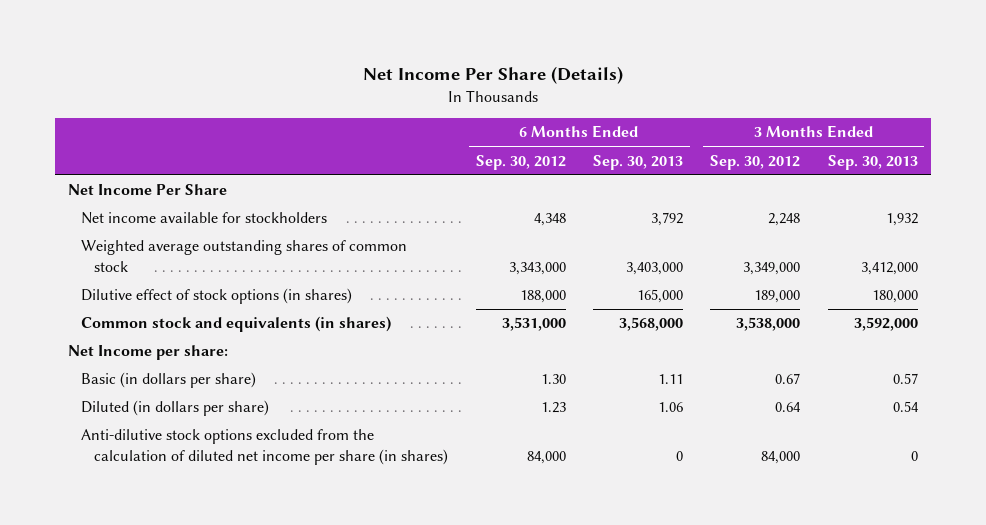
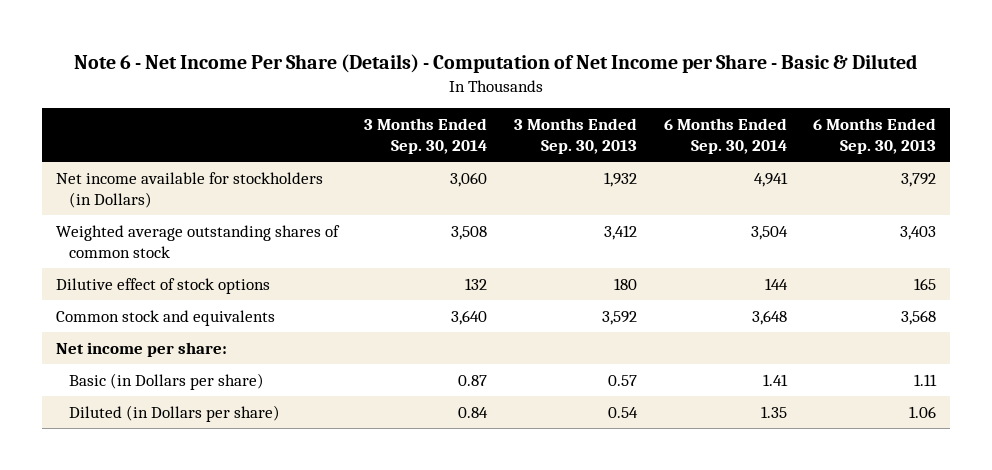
- Net Income Per Share (Details)
+ Note 6 - Net Income Per Share (Details) - Computation of Net Income per Share - Basic & Diluted
- | 6 Months Ended Sep. 30, 2012 | 6 Months Ended Sep. 30, 2013 | 3 Months Ended Sep. 30, 2012 | 3 Months Ended Sep. 30, 2013
+ | 3 Months Ended Sep. 30, 2014 | 3 Months Ended Sep. 30, 2013 | 6 Months Ended Sep. 30, 2014 | 6 Months Ended Sep. 30, 2013
- Net Income Per Share
- Net income available for stockholders | 4,348 | 3,792 | 2,248 | 1,932
- Weighted average outstanding shares of common stock | 3,343,000 | 3,403,000 | 3,349,000 | 3,412,000
- Dilutive effect of stock options (in shares) | 188,000 | 165,000 | 189,000 | 180,000
- Common stock and equivalents (in shares) | 3,531,000 | 3,568,000 | 3,538,000 | 3,592,000
- Net Income per share:
- Basic (in dollars per share) | 1.30 | 1.11 | 0.67 | 0.57
- Diluted (in dollars per share) | 1.23 | 1.06 | 0.64 | 0.54
- Anti-dilutive stock options excluded from the calculation of diluted net income per share (in shares) | 84,000 | 0 | 84,000 | 0
+ Net income available for stockholders (in Dollars) | 3,060 | 1,932 | 4,941 | 3,792
+ Weighted average outstanding shares of common stock | 3,508 | 3,412 | 3,504 | 3,403
+ Dilutive effect of stock options | 132 | 180 | 144 | 165
+ Common stock and equivalents | 3,640 | 3,592 | 3,648 | 3,568
+ Net income per share:
+ Basic (in Dollars per share) | 0.87 | 0.57 | 1.41 | 1.11
+ Diluted (in Dollars per share) | 0.84 | 0.54 | 1.35 | 1.06

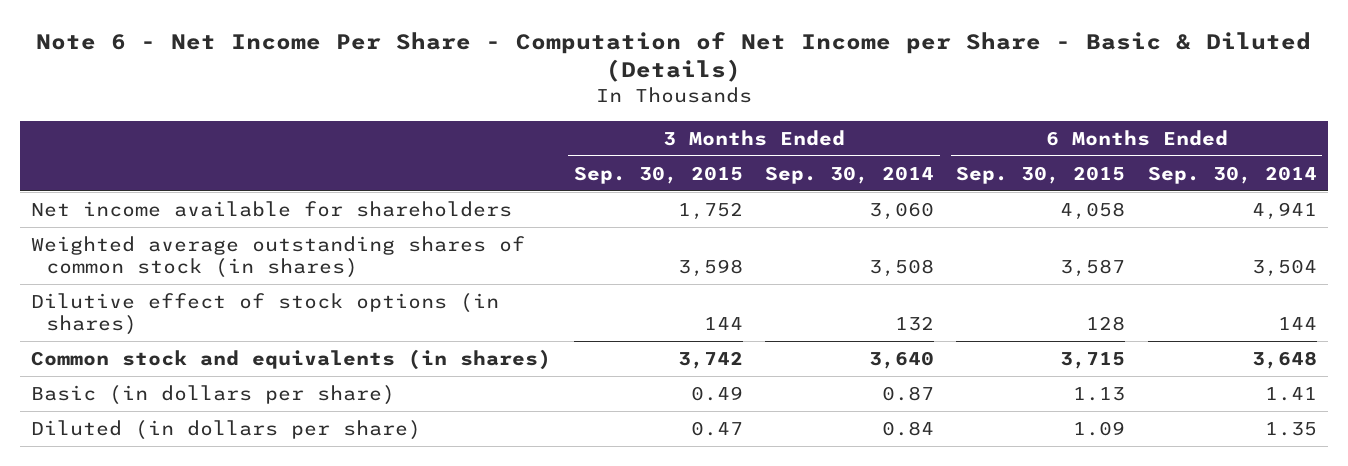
- Note 6 - Net Income Per Share (Details) - Computation of Net Income per Share - Basic & Diluted
+ Note 6 - Net Income Per Share - Computation of Net Income per Share - Basic & Diluted (Details)
- | 3 Months Ended Sep. 30, 2014 | 3 Months Ended Sep. 30, 2013 | 6 Months Ended Sep. 30, 2014 | 6 Months Ended Sep. 30, 2013
+ | 3 Months Ended Sep. 30, 2015 | 3 Months Ended Sep. 30, 2014 | 6 Months Ended Sep. 30, 2015 | 6 Months Ended Sep. 30, 2014
- Net income available for stockholders (in Dollars) | 3,060 | 1,932 | 4,941 | 3,792
- Weighted average outstanding shares of common stock | 3,508 | 3,412 | 3,504 | 3,403
- Dilutive effect of stock options | 132 | 180 | 144 | 165
- Common stock and equivalents | 3,640 | 3,592 | 3,648 | 3,568
- Net income per share:
- Basic (in Dollars per share) | 0.87 | 0.57 | 1.41 | 1.11
- Diluted (in Dollars per share) | 0.84 | 0.54 | 1.35 | 1.06
+ Net income available for shareholders | 1,752 | 3,060 | 4,058 | 4,941
+ Weighted average outstanding shares of common stock (in shares) | 3,598 | 3,508 | 3,587 | 3,504
+ Dilutive effect of stock options (in shares) | 144 | 132 | 128 | 144
+ Common stock and equivalents (in shares) | 3,742 | 3,640 | 3,715 | 3,648
+ Basic (in dollars per share) | 0.49 | 0.87 | 1.13 | 1.41
+ Diluted (in dollars per share) | 0.47 | 0.84 | 1.09 | 1.35

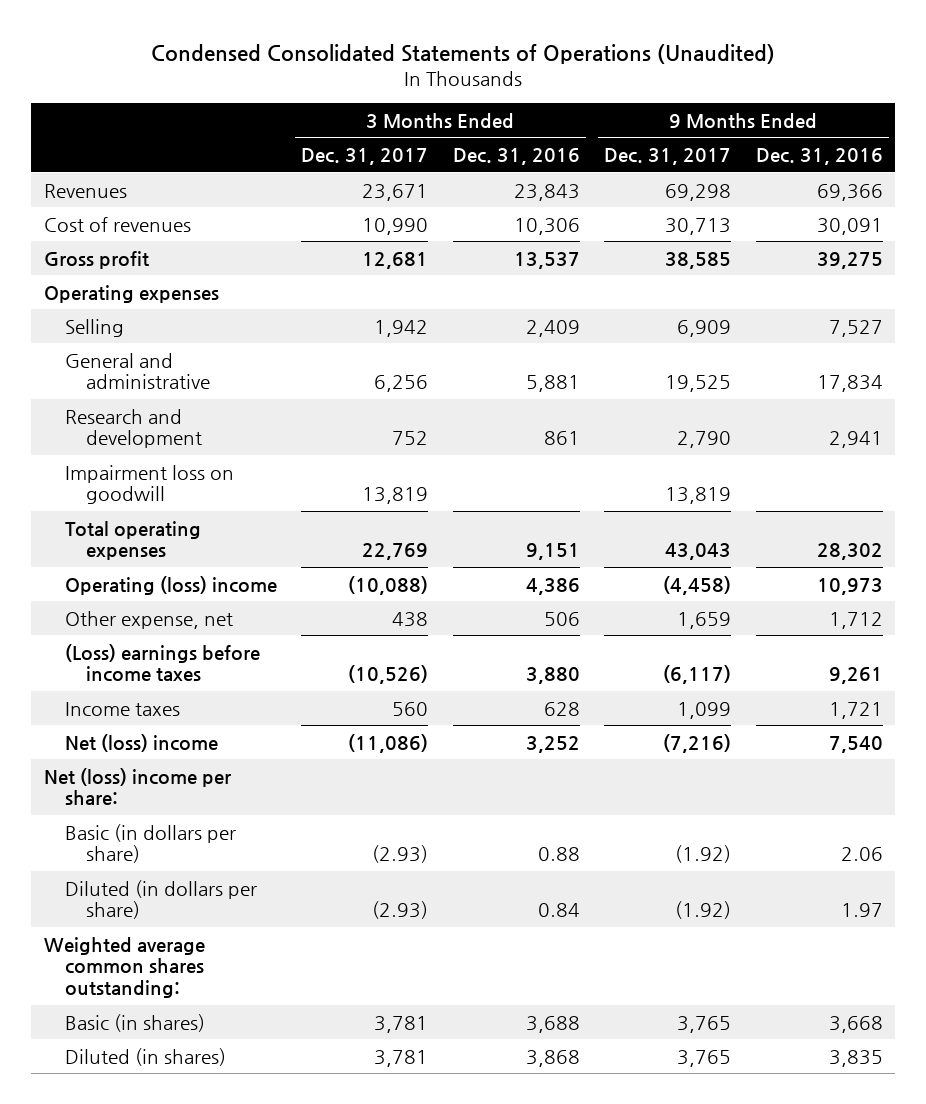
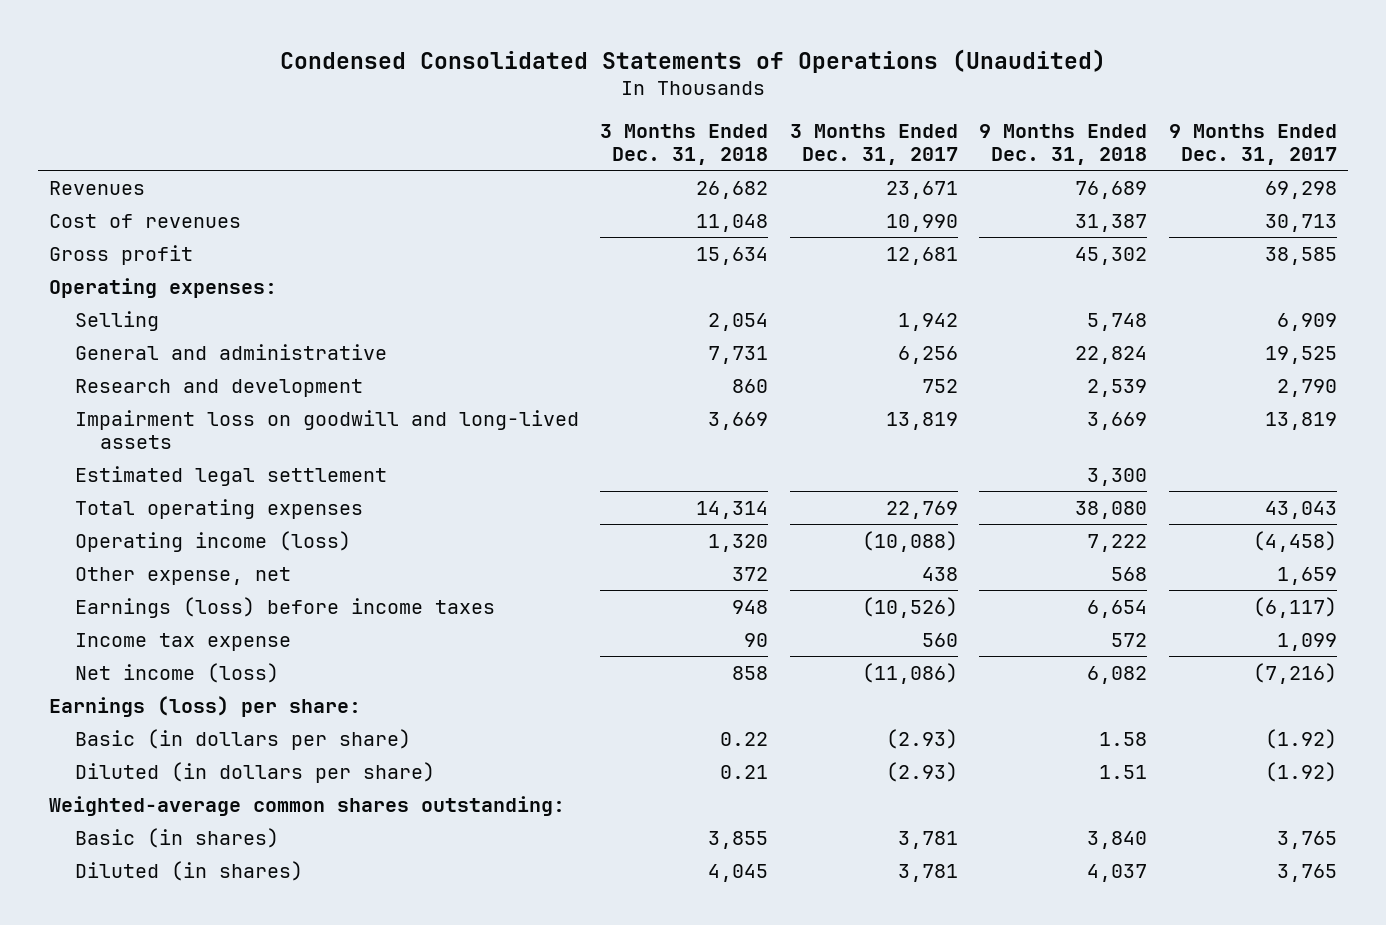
- | 3 Months Ended Dec. 31, 2017 | 3 Months Ended Dec. 31, 2016 | 9 Months Ended Dec. 31, 2017 | 9 Months Ended Dec. 31, 2016
+ | 3 Months Ended Dec. 31, 2018 | 3 Months Ended Dec. 31, 2017 | 9 Months Ended Dec. 31, 2018 | 9 Months Ended Dec. 31, 2017
- Operating expenses
+ Operating expenses:
- Impairment loss on goodwill | 13,819 | | 13,819 |
+ Impairment loss on goodwill and long-lived assets | 3,669 | 13,819 | 3,669 | 13,819
+ Estimated legal settlement | | | 3,300 |
- Operating (loss) income | (10,088) | 4,386 | (4,458) | 10,973
+ Operating income (loss) | 1,320 | (10,088) | 7,222 | (4,458)
- (Loss) earnings before income taxes | (10,526) | 3,880 | (6,117) | 9,261
- Income taxes | 560 | 628 | 1,099 | 1,721
- Net (loss) income | (11,086) | 3,252 | (7,216) | 7,540
- Net (loss) income per share:
+ Earnings (loss) before income taxes | 948 | (10,526) | 6,654 | (6,117)
+ Income tax expense | 90 | 560 | 572 | 1,099
+ Net income (loss) | 858 | (11,086) | 6,082 | (7,216)
+ Earnings (loss) per share:
- Weighted average common shares outstanding:
+ Weighted-average common shares outstanding:

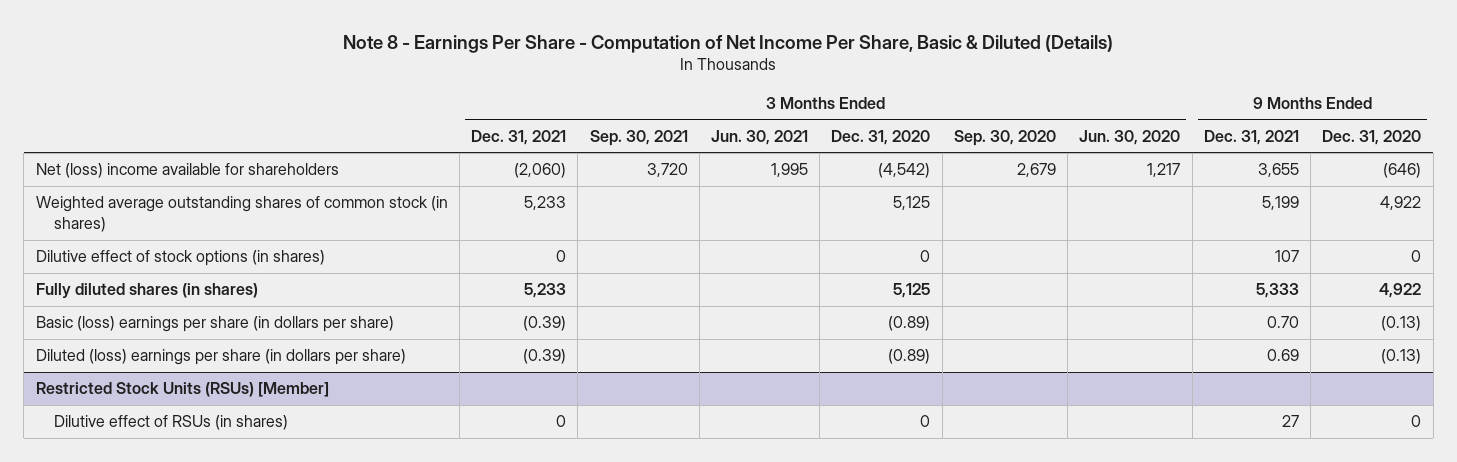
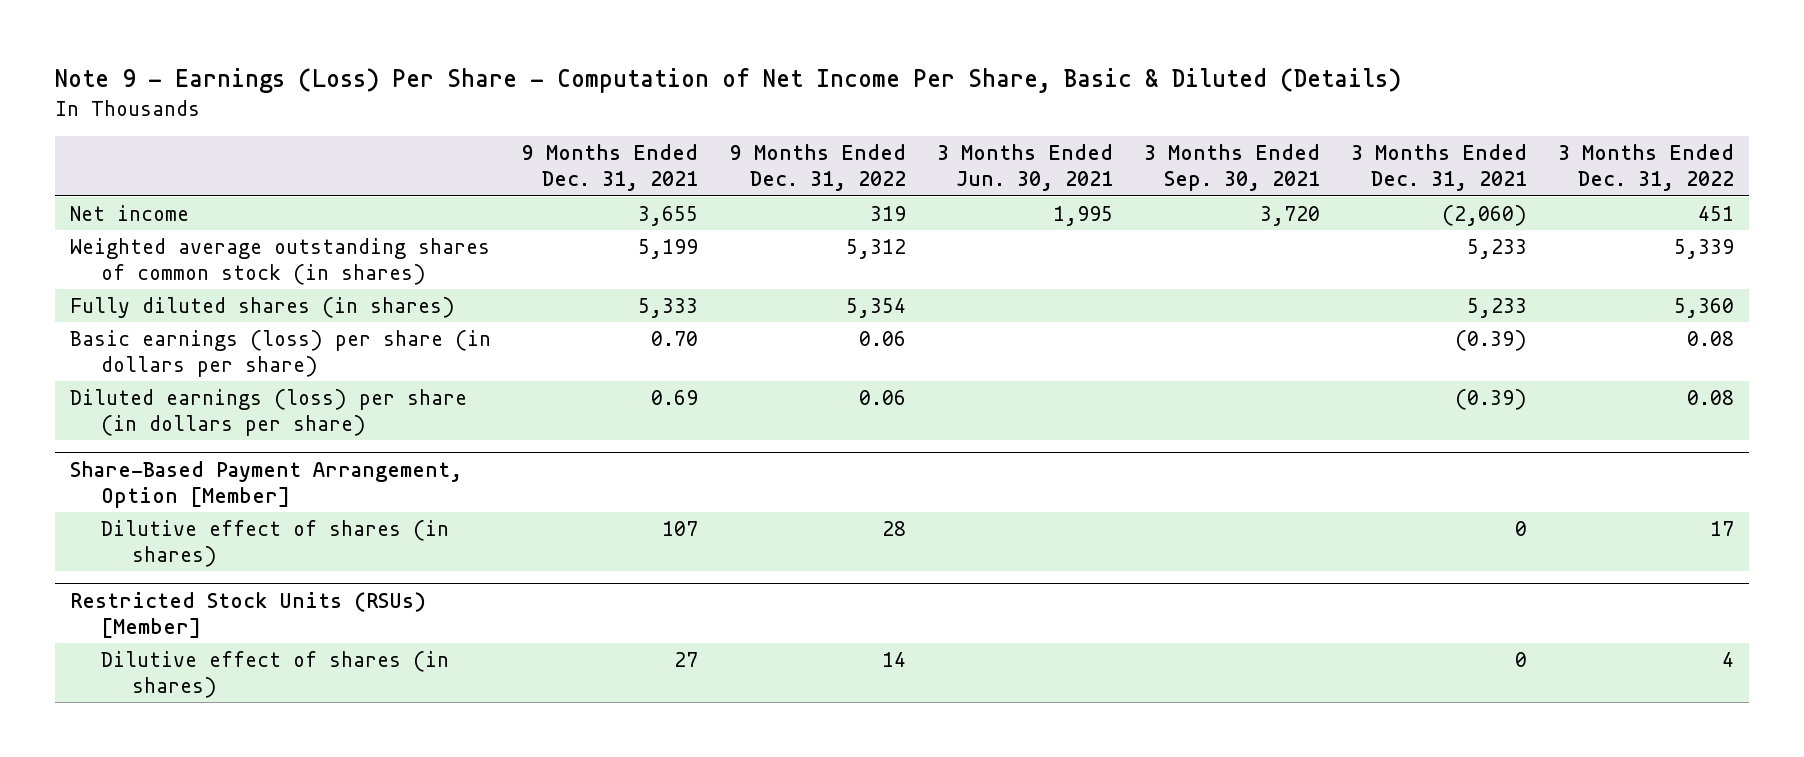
- Note 8 - Earnings Per Share - Computation of Net Income Per Share, Basic & Diluted (Details)
+ Note 9 - Earnings (Loss) Per Share - Computation of Net Income Per Share, Basic & Diluted (Details)
- | 3 Months Ended Dec. 31, 2021 | 3 Months Ended Sep. 30, 2021 | 3 Months Ended Jun. 30, 2021 | 3 Months Ended Dec. 31, 2020 | 3 Months Ended Sep. 30, 2020 | 3 Months Ended Jun. 30, 2020 | 9 Months Ended Dec. 31, 2021 | 9 Months Ended Dec. 31, 2020
+ | 9 Months Ended Dec. 31, 2021 | 9 Months Ended Dec. 31, 2022 | 3 Months Ended Jun. 30, 2021 | 3 Months Ended Sep. 30, 2021 | 3 Months Ended Dec. 31, 2021 | 3 Months Ended Dec. 31, 2022
- Net (loss) income available for shareholders | (2,060) | 3,720 | 1,995 | (4,542) | 2,679 | 1,217 | 3,655 | (646)
+ Net income | 3,655 | 319 | 1,995 | 3,720 | (2,060) | 451
- Dilutive effect of stock options (in shares) | 0 | | | 0 | | | 107 | 0
- Basic (loss) earnings per share (in dollars per share) | (0.39) | | | (0.89) | | | 0.70 | (0.13)
- Diluted (loss) earnings per share (in dollars per share) | (0.39) | | | (0.89) | | | 0.69 | (0.13)
+ Basic earnings (loss) per share (in dollars per share) | 0.70 | 0.06 | | | (0.39) | 0.08
+ Diluted earnings (loss) per share (in dollars per share) | 0.69 | 0.06 | | | (0.39) | 0.08
+ Share-Based Payment Arrangement, Option [Member]
+ Dilutive effect of shares (in shares) | 107 | 28 | | | 0 | 17
@ Restricted Stock Units (RSUs) [Member]
- Dilutive effect of RSUs (in shares) | 0 | | | 0 | | | 27 | 0
+ Dilutive effect of shares (in shares) | 27 | 14 | | | 0 | 4

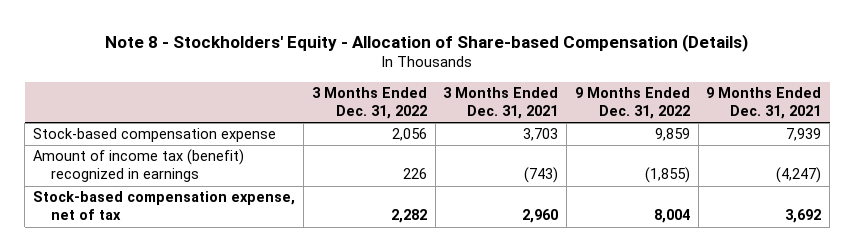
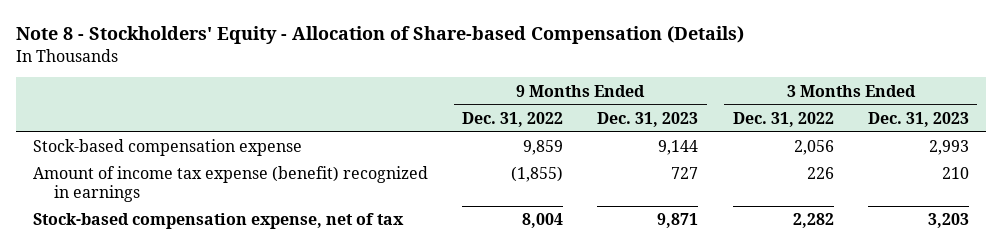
- | 3 Months Ended Dec. 31, 2022 | 3 Months Ended Dec. 31, 2021 | 9 Months Ended Dec. 31, 2022 | 9 Months Ended Dec. 31, 2021
+ | 9 Months Ended Dec. 31, 2022 | 9 Months Ended Dec. 31, 2023 | 3 Months Ended Dec. 31, 2022 | 3 Months Ended Dec. 31, 2023
- Amount of income tax (benefit) recognized in earnings | 226 | (743) | (1,855) | (4,247)
+ Amount of income tax expense (benefit) recognized in earnings | (1,855) | 727 | 226 | 210

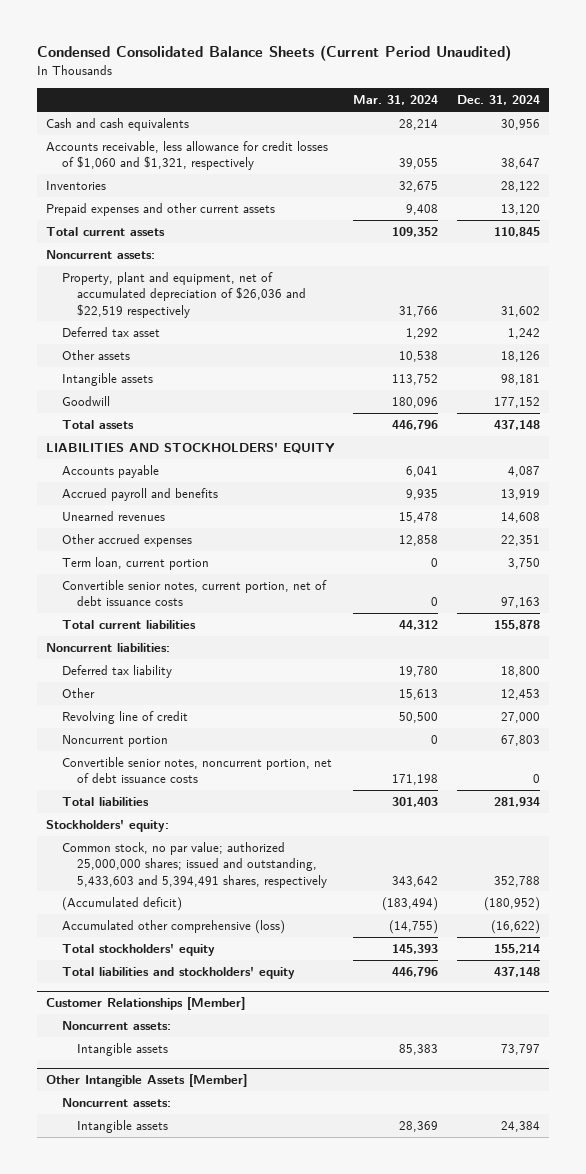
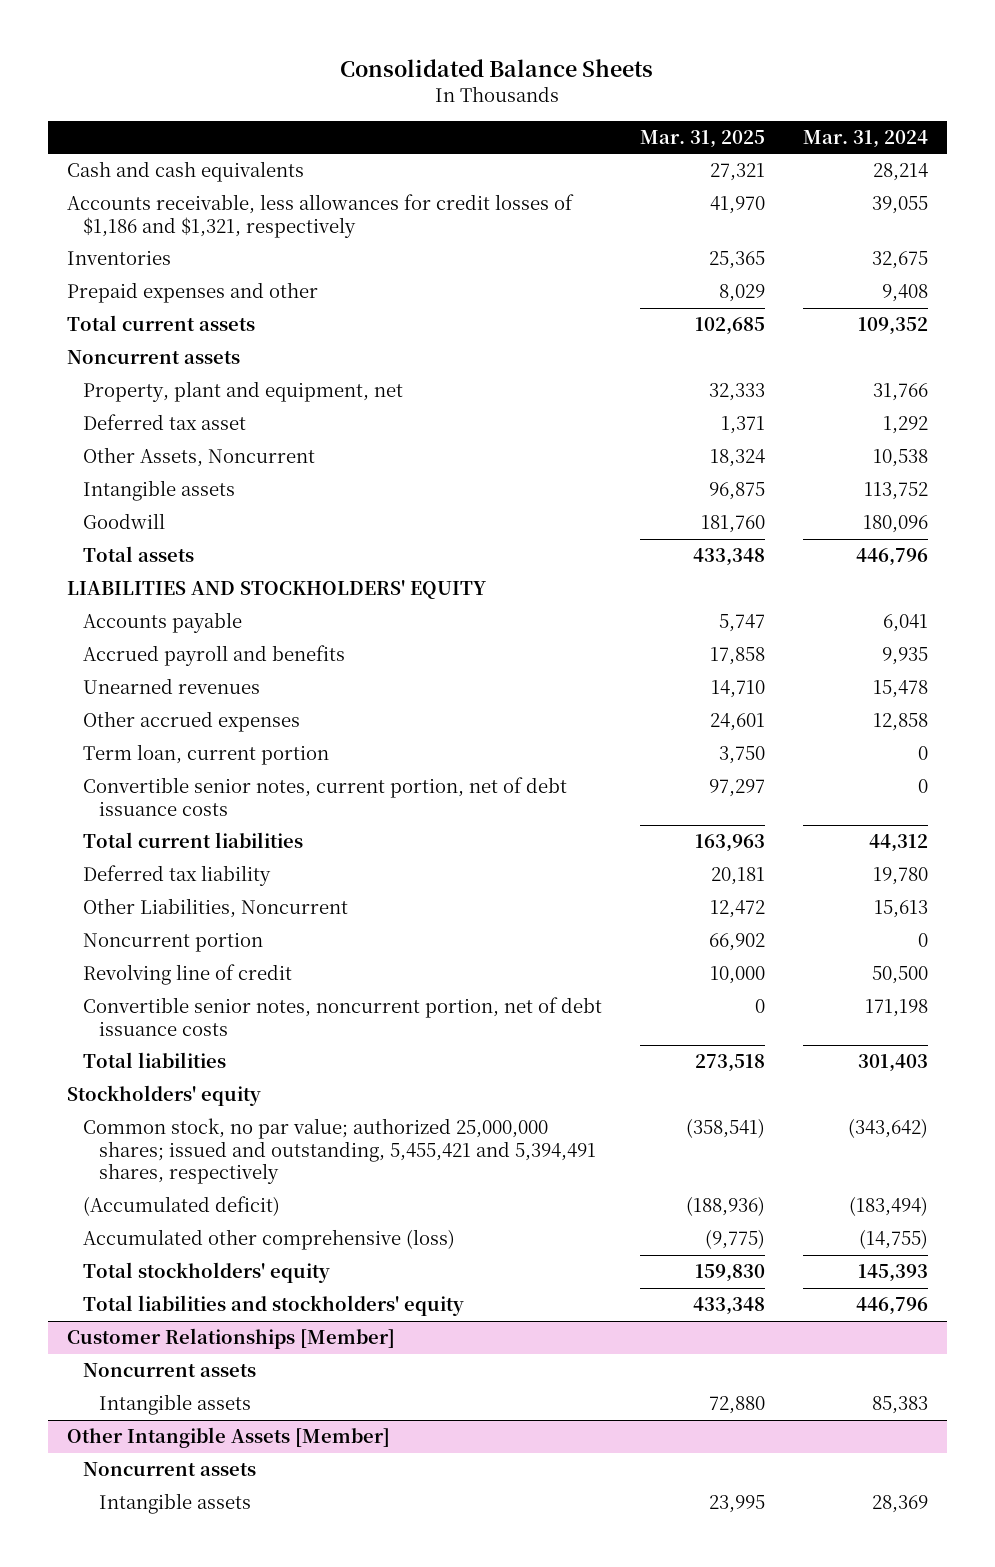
- Condensed Consolidated Balance Sheets (Current Period Unaudited)
+ Consolidated Balance Sheets
- | Mar. 31, 2024 | Dec. 31, 2024
+ | Mar. 31, 2025 | Mar. 31, 2024
- Accounts receivable, less allowance for credit losses of $1,060 and $1,321, respectively | 39,055 | 38,647
+ Accounts receivable, less allowances for credit losses of $1,186 and $1,321, respectively | 41,970 | 39,055
- Prepaid expenses and other current assets | 9,408 | 13,120
+ Prepaid expenses and other | 8,029 | 9,408
- Noncurrent assets:
- Property, plant and equipment, net of accumulated depreciation of $26,036 and $22,519 respectively | 31,766 | 31,602
+ Noncurrent assets
+ Property, plant and equipment, net | 32,333 | 31,766
- Other assets | 10,538 | 18,126
+ Other Assets, Noncurrent | 18,324 | 10,538
- Noncurrent liabilities:
- Other | 15,613 | 12,453
+ Other Liabilities, Noncurrent | 12,472 | 15,613
moved down: Revolving line of credit | 10,000 | 50,500
- Stockholders' equity:
- Common stock, no par value; authorized 25,000,000 shares; issued and outstanding, 5,433,603 and 5,394,491 shares, respectively | 343,642 | 352,788
+ Stockholders' equity
+ Common stock, no par value; authorized 25,000,000 shares; issued and outstanding, 5,455,421 and 5,394,491 shares, respectively | (358,541) | (343,642)
@ Customer Relationships [Member]
- Noncurrent assets:
+ Noncurrent assets
@ Other Intangible Assets [Member]
- Noncurrent assets:
+ Noncurrent assets

